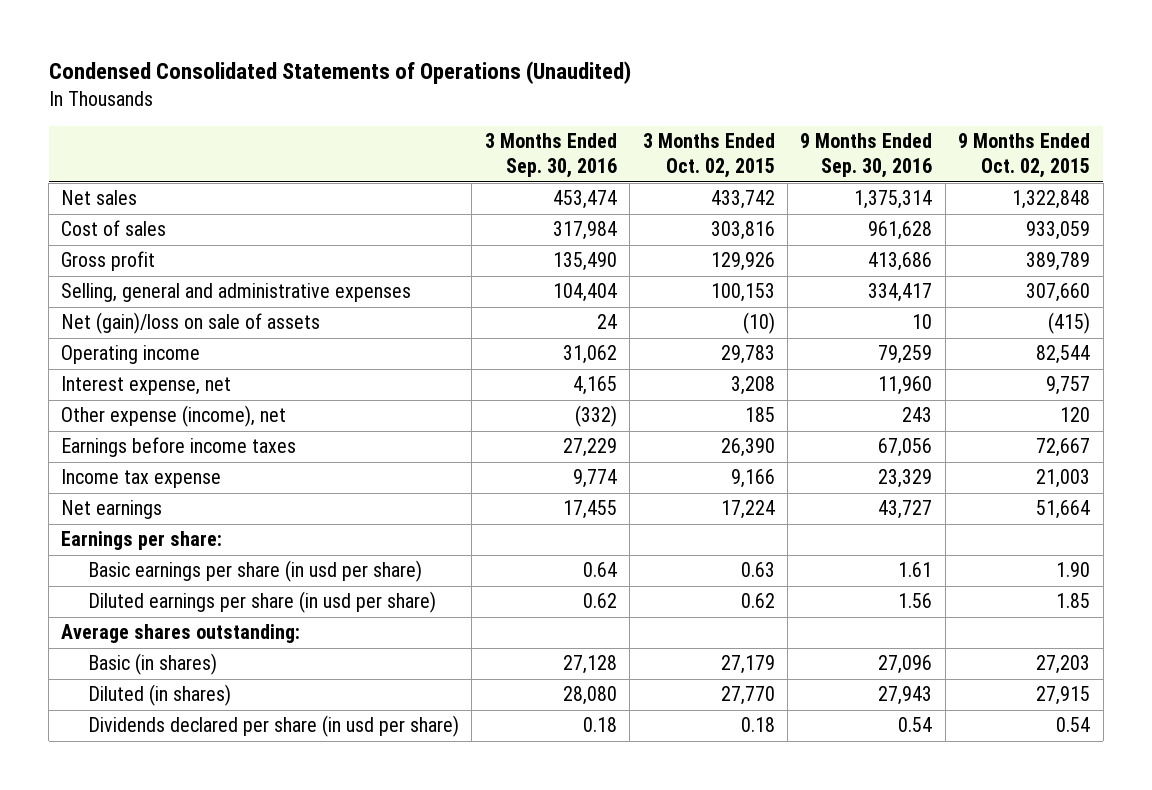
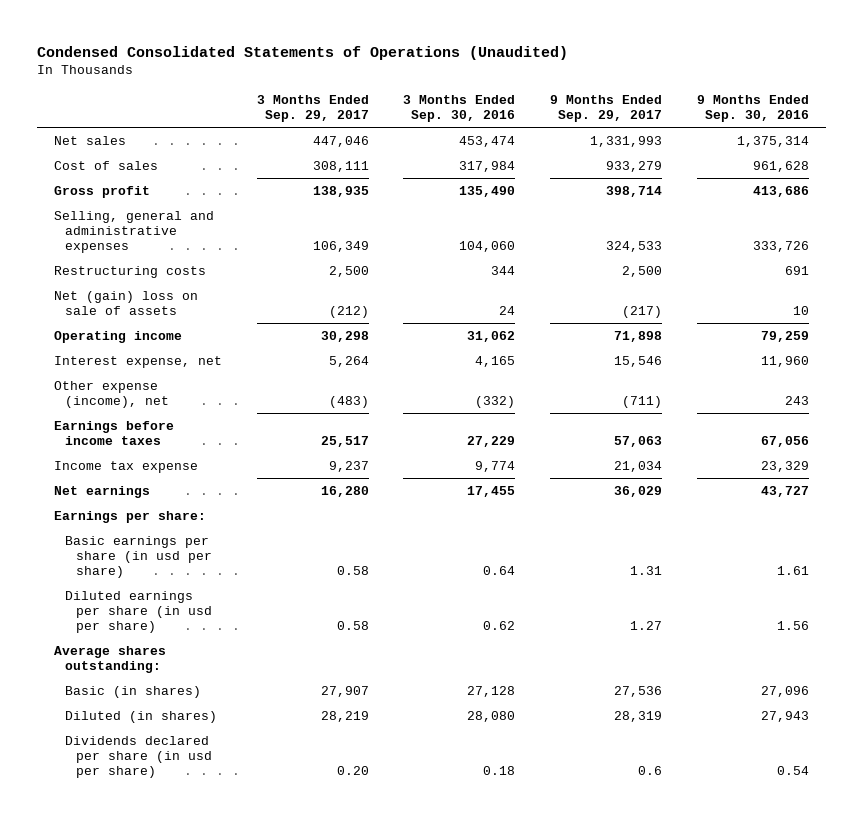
- | 3 Months Ended Sep. 30, 2016 | 3 Months Ended Oct. 02, 2015 | 9 Months Ended Sep. 30, 2016 | 9 Months Ended Oct. 02, 2015
+ | 3 Months Ended Sep. 29, 2017 | 3 Months Ended Sep. 30, 2016 | 9 Months Ended Sep. 29, 2017 | 9 Months Ended Sep. 30, 2016
- Selling, general and administrative expenses | 104,404 | 100,153 | 334,417 | 307,660
- Net (gain)/loss on sale of assets | 24 | (10) | 10 | (415)
+ Selling, general and administrative expenses | 106,349 | 104,060 | 324,533 | 333,726
+ Restructuring costs | 2,500 | 344 | 2,500 | 691
+ Net (gain) loss on sale of assets | (212) | 24 | (217) | 10

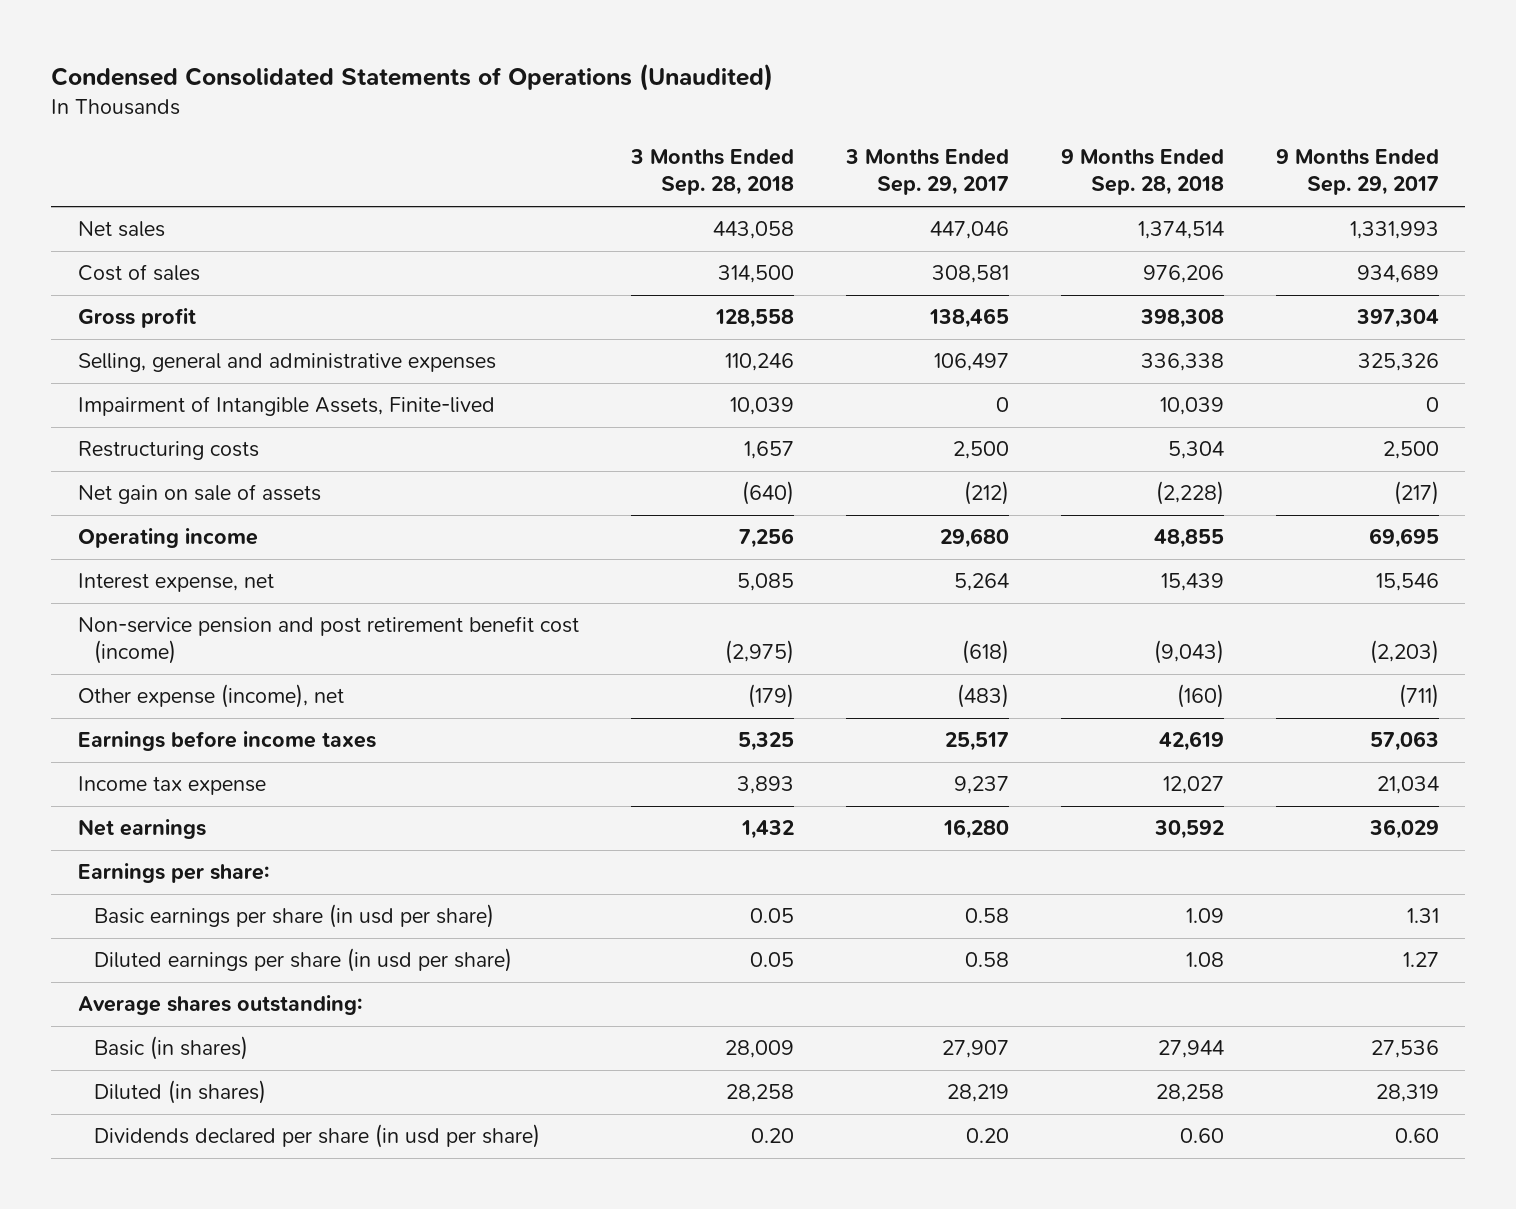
- | 3 Months Ended Sep. 29, 2017 | 3 Months Ended Sep. 30, 2016 | 9 Months Ended Sep. 29, 2017 | 9 Months Ended Sep. 30, 2016
+ | 3 Months Ended Sep. 28, 2018 | 3 Months Ended Sep. 29, 2017 | 9 Months Ended Sep. 28, 2018 | 9 Months Ended Sep. 29, 2017
- Cost of sales | 308,111 | 317,984 | 933,279 | 961,628
- Gross profit | 138,935 | 135,490 | 398,714 | 413,686
- Selling, general and administrative expenses | 106,349 | 104,060 | 324,533 | 333,726
+ Cost of sales | 314,500 | 308,581 | 976,206 | 934,689
+ Gross profit | 128,558 | 138,465 | 398,308 | 397,304
+ Selling, general and administrative expenses | 110,246 | 106,497 | 336,338 | 325,326
+ Impairment of Intangible Assets, Finite-lived | 10,039 | 0 | 10,039 | 0
- Net (gain) loss on sale of assets | (212) | 24 | (217) | 10
- Operating income | 30,298 | 31,062 | 71,898 | 79,259
+ Net gain on sale of assets | (640) | (212) | (2,228) | (217)
+ Operating income | 7,256 | 29,680 | 48,855 | 69,695
+ Non-service pension and post retirement benefit cost (income) | (2,975) | (618) | (9,043) | (2,203)
- Dividends declared per share (in usd per share) | 0.20 | 0.18 | 0.6 | 0.54
+ Dividends declared per share (in usd per share) | 0.20 | 0.20 | 0.60 | 0.60

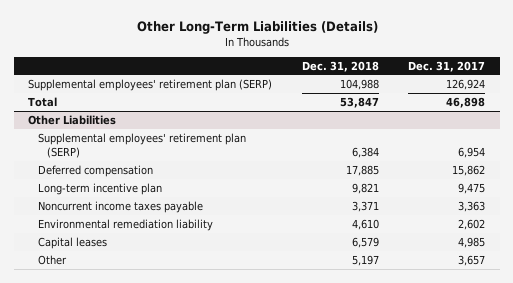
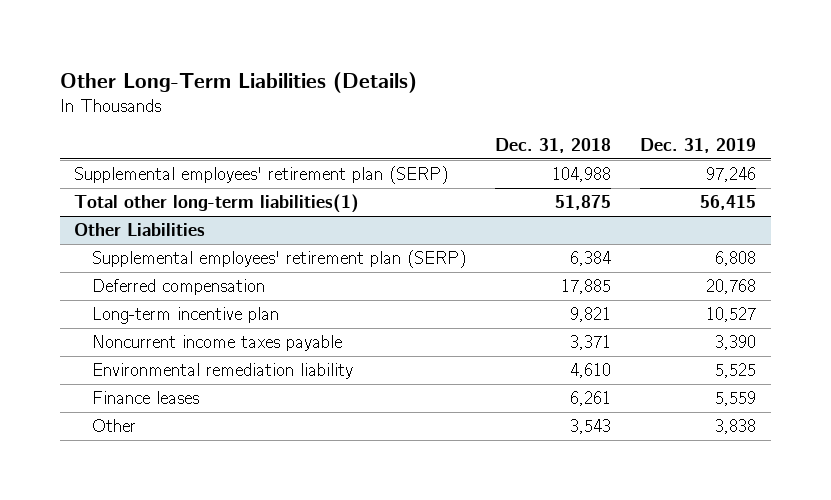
- | Dec. 31, 2018 | Dec. 31, 2017
+ | Dec. 31, 2018 | Dec. 31, 2019
- Total | 53,847 | 46,898
+ Total other long-term liabilities(1) | 51,875 | 56,415
@ Other Liabilities
- Capital leases | 6,579 | 4,985
- Other | 5,197 | 3,657
+ Finance leases | 6,261 | 5,559
+ Other | 3,543 | 3,838

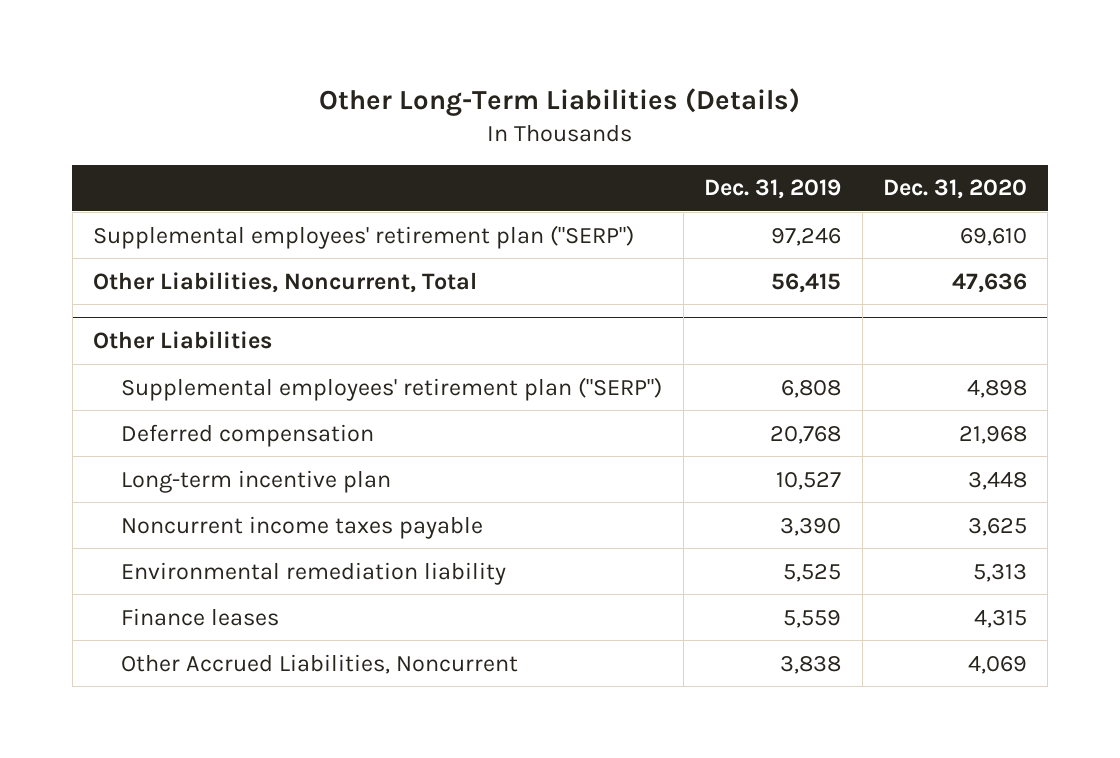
- | Dec. 31, 2018 | Dec. 31, 2019
+ | Dec. 31, 2019 | Dec. 31, 2020
- Supplemental employees' retirement plan (SERP) | 104,988 | 97,246
- Total other long-term liabilities(1) | 51,875 | 56,415
+ Supplemental employees' retirement plan ("SERP") | 97,246 | 69,610
+ Other Liabilities, Noncurrent, Total | 56,415 | 47,636
@ Other Liabilities
- Supplemental employees' retirement plan (SERP) | 6,384 | 6,808
+ Supplemental employees' retirement plan ("SERP") | 6,808 | 4,898
- Other | 3,543 | 3,838
+ Other Accrued Liabilities, Noncurrent | 3,838 | 4,069

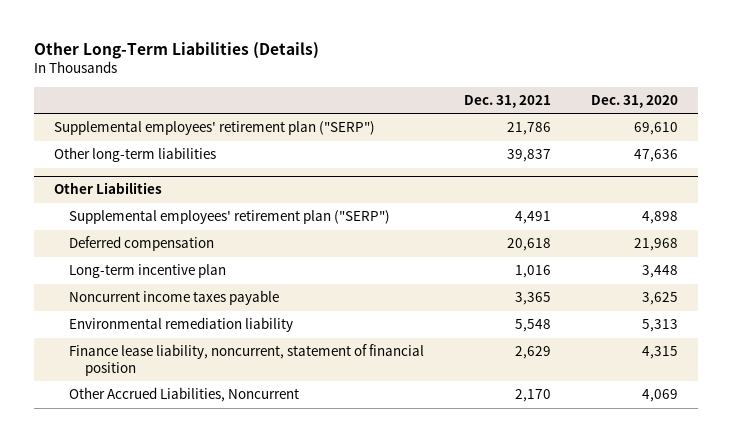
- | Dec. 31, 2019 | Dec. 31, 2020
+ | Dec. 31, 2021 | Dec. 31, 2020
- Other Liabilities, Noncurrent, Total | 56,415 | 47,636
+ Other long-term liabilities | 39,837 | 47,636
@ Other Liabilities
- Finance leases | 5,559 | 4,315
+ Finance lease liability, noncurrent, statement of financial position | 2,629 | 4,315

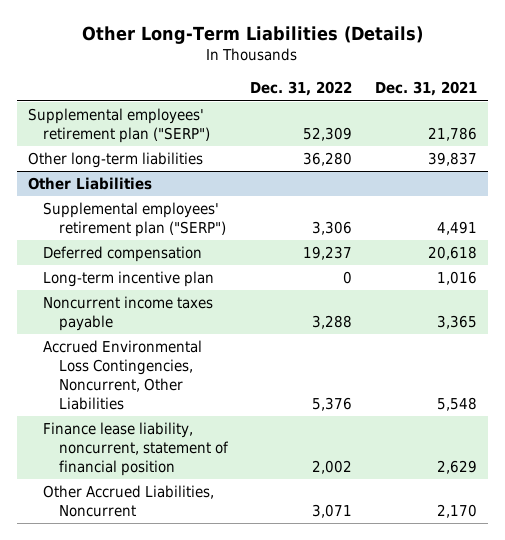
- | Dec. 31, 2021 | Dec. 31, 2020
+ | Dec. 31, 2022 | Dec. 31, 2021
@ Other Liabilities
- Environmental remediation liability | 5,548 | 5,313
+ Accrued Environmental Loss Contingencies, Noncurrent, Other Liabilities | 5,376 | 5,548

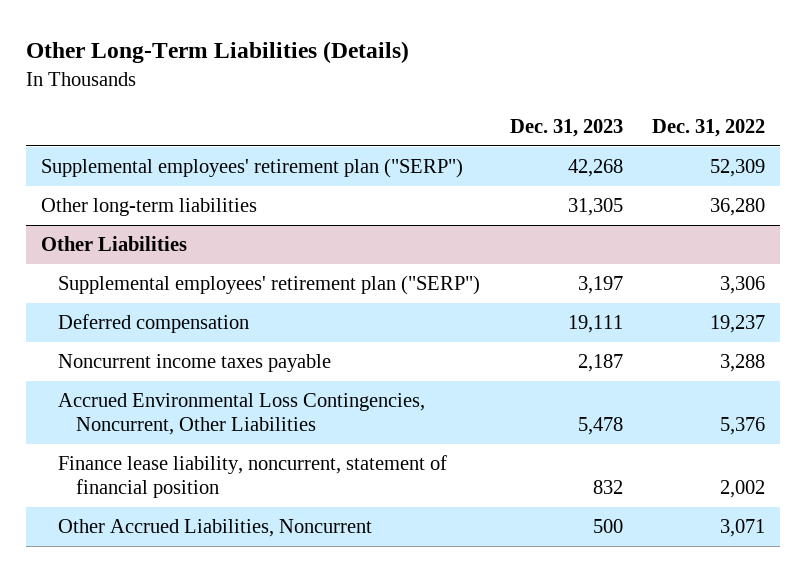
- | Dec. 31, 2022 | Dec. 31, 2021
+ | Dec. 31, 2023 | Dec. 31, 2022
@ Other Liabilities
- Long-term incentive plan | 0 | 1,016

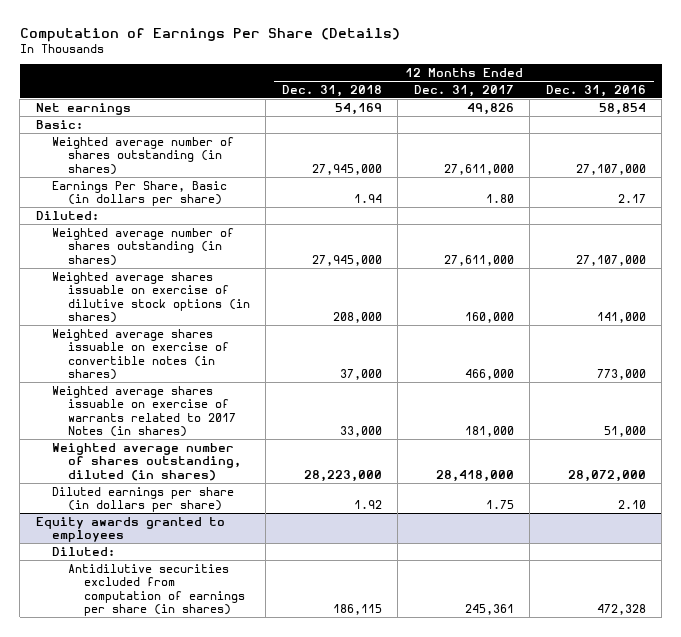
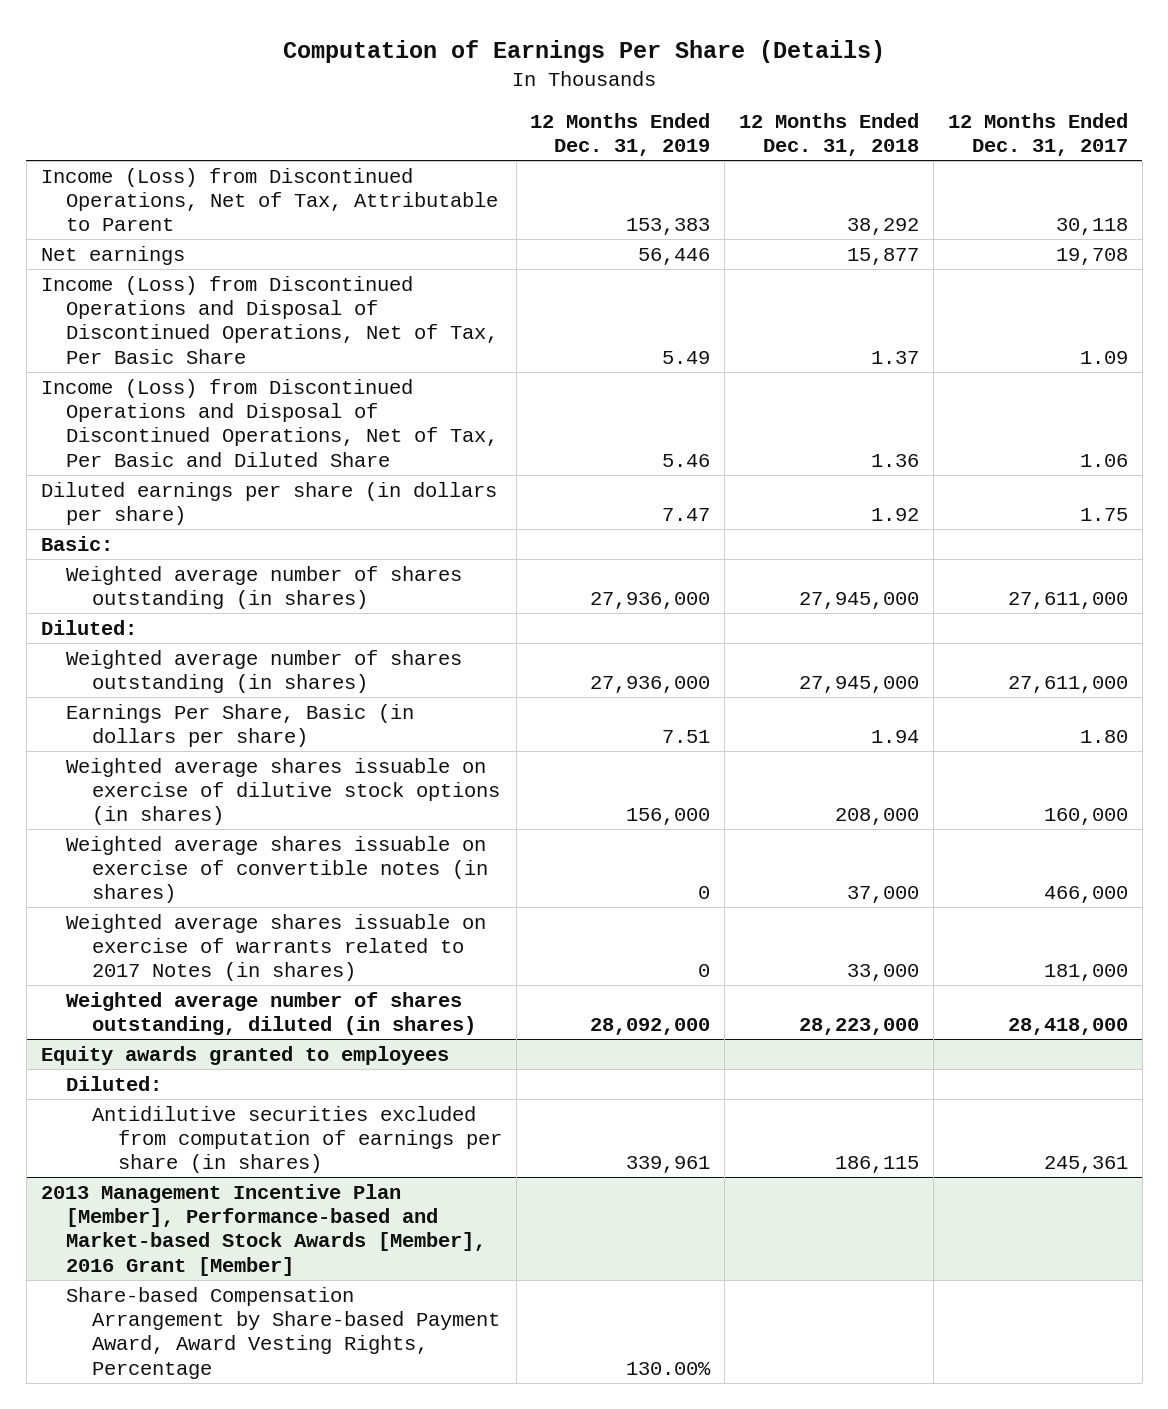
- | 12 Months Ended Dec. 31, 2018 | 12 Months Ended Dec. 31, 2017 | 12 Months Ended Dec. 31, 2016
+ | 12 Months Ended Dec. 31, 2019 | 12 Months Ended Dec. 31, 2018 | 12 Months Ended Dec. 31, 2017
- Net earnings | 54,169 | 49,826 | 58,854
+ Income (Loss) from Discontinued Operations, Net of Tax, Attributable to Parent | 153,383 | 38,292 | 30,118
+ Net earnings | 56,446 | 15,877 | 19,708
+ Income (Loss) from Discontinued Operations and Disposal of Discontinued Operations, Net of Tax, Per Basic Share | 5.49 | 1.37 | 1.09
+ Income (Loss) from Discontinued Operations and Disposal of Discontinued Operations, Net of Tax, Per Basic and Diluted Share | 5.46 | 1.36 | 1.06
moved up: Diluted earnings per share (in dollars per share) | 7.47 | 1.92 | 1.75
moved down: Earnings Per Share, Basic (in dollars per share) | 7.51 | 1.94 | 1.80
+ 2013 Management Incentive Plan [Member], Performance-based and Market-based Stock Awards [Member], 2016 Grant [Member]
+ Share-based Compensation Arrangement by Share-based Payment Award, Award Vesting Rights, Percentage | 130.00% | |

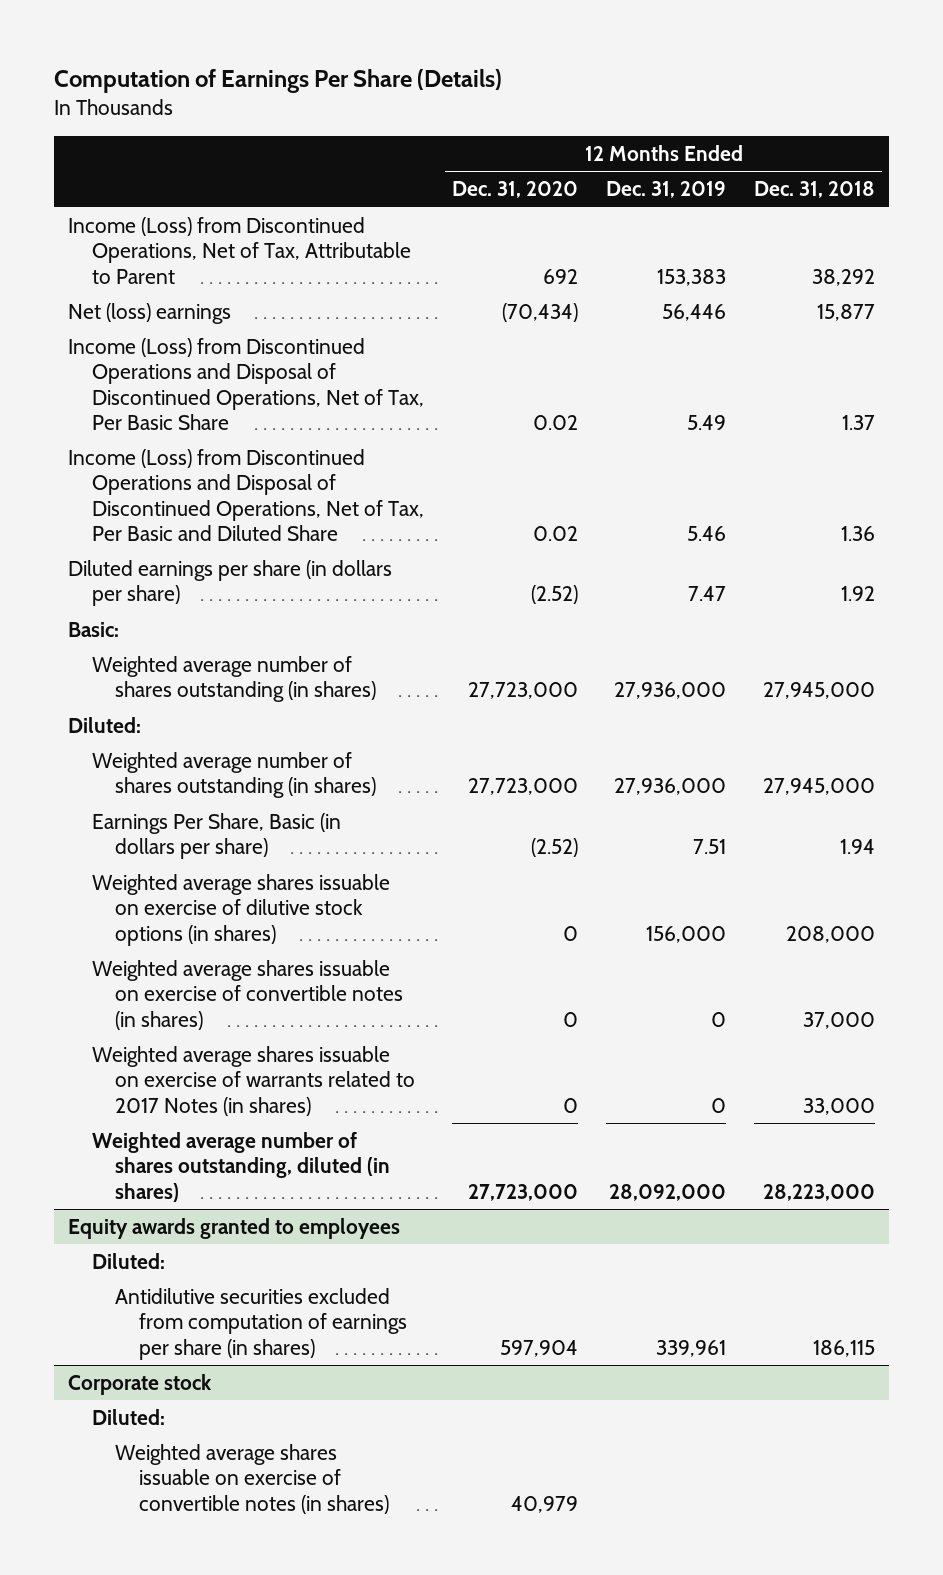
- | 12 Months Ended Dec. 31, 2019 | 12 Months Ended Dec. 31, 2018 | 12 Months Ended Dec. 31, 2017
+ | 12 Months Ended Dec. 31, 2020 | 12 Months Ended Dec. 31, 2019 | 12 Months Ended Dec. 31, 2018
- Net earnings | 56,446 | 15,877 | 19,708
+ Net (loss) earnings | (70,434) | 56,446 | 15,877
- 2013 Management Incentive Plan [Member], Performance-based and Market-based Stock Awards [Member], 2016 Grant [Member]
- Share-based Compensation Arrangement by Share-based Payment Award, Award Vesting Rights, Percentage | 130.00% | |
+ Corporate stock
+ Diluted:
+ Weighted average shares issuable on exercise of convertible notes (in shares) | 40,979 | |

